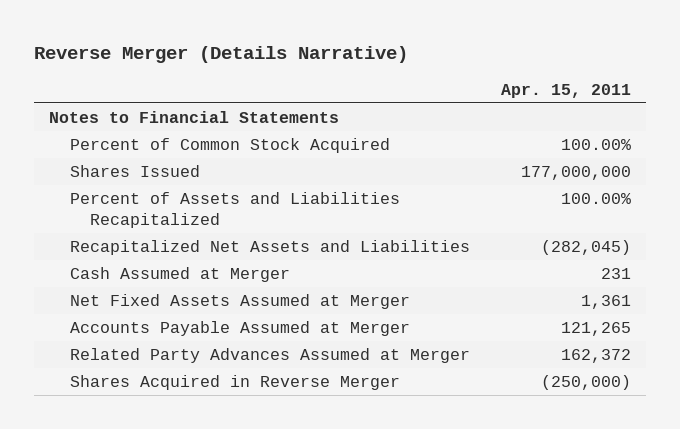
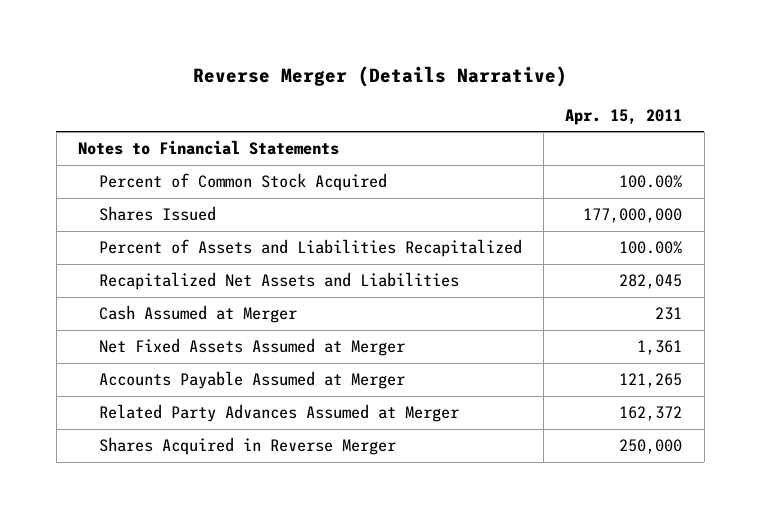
- Recapitalized Net Assets and Liabilities | (282,045)
+ Recapitalized Net Assets and Liabilities | 282,045
- Shares Acquired in Reverse Merger | (250,000)
+ Shares Acquired in Reverse Merger | 250,000

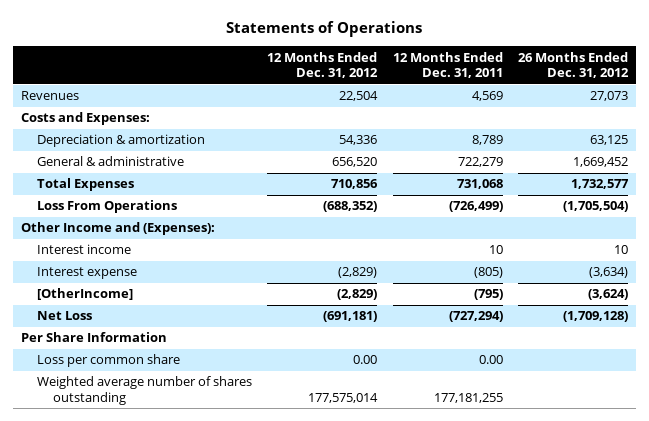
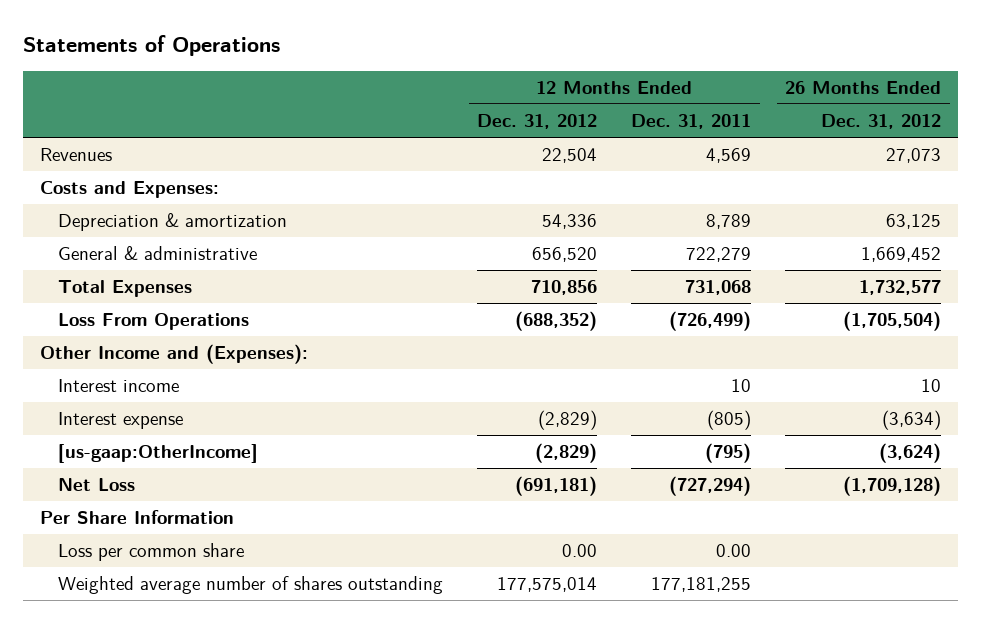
- [OtherIncome] | (2,829) | (795) | (3,624)
+ [us-gaap:OtherIncome] | (2,829) | (795) | (3,624)

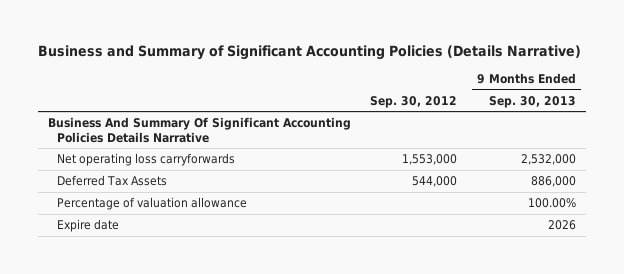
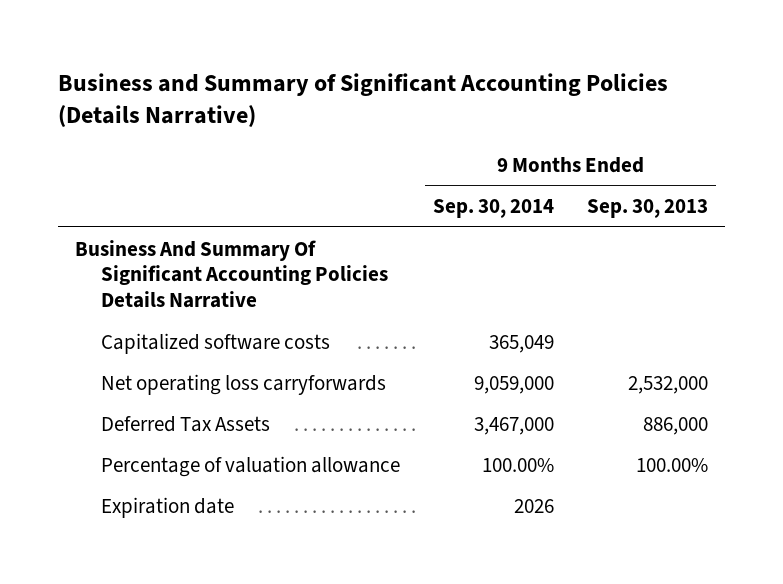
- | Sep. 30, 2012 | 9 Months Ended Sep. 30, 2013
+ | 9 Months Ended Sep. 30, 2014 | 9 Months Ended Sep. 30, 2013
+ Capitalized software costs | 365,049 |
- Expire date | | 2026
+ Expiration date | 2026 |

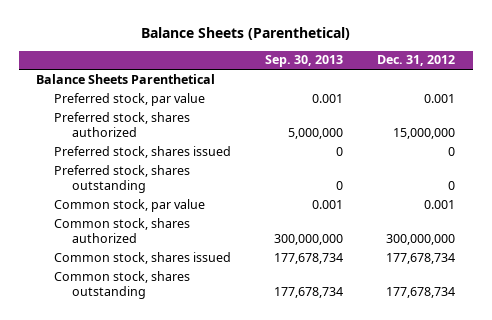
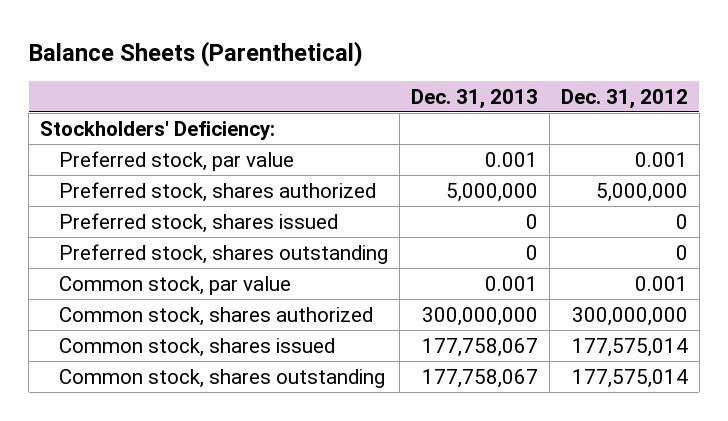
- | Sep. 30, 2013 | Dec. 31, 2012
+ | Dec. 31, 2013 | Dec. 31, 2012
- Balance Sheets Parenthetical
+ Stockholders' Deficiency:
- Preferred stock, shares authorized | 5,000,000 | 15,000,000
+ Preferred stock, shares authorized | 5,000,000 | 5,000,000
- Common stock, shares issued | 177,678,734 | 177,678,734
- Common stock, shares outstanding | 177,678,734 | 177,678,734
+ Common stock, shares issued | 177,758,067 | 177,575,014
+ Common stock, shares outstanding | 177,758,067 | 177,575,014

